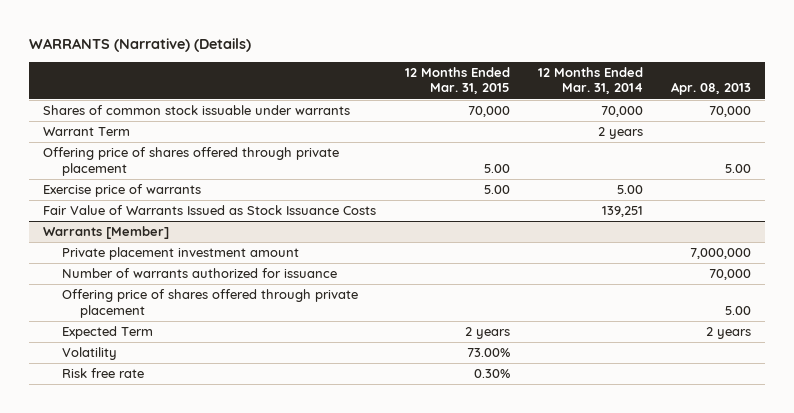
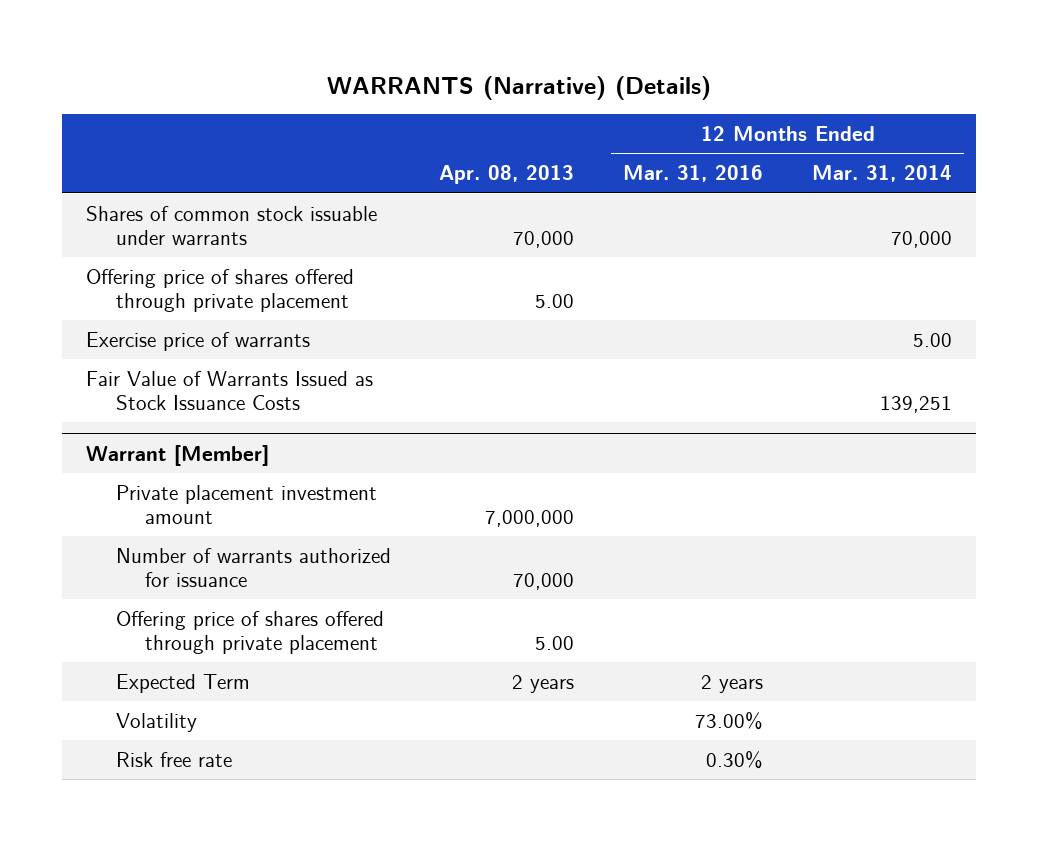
- | 12 Months Ended Mar. 31, 2015 | 12 Months Ended Mar. 31, 2014 | Apr. 08, 2013
+ | Apr. 08, 2013 | 12 Months Ended Mar. 31, 2016 | 12 Months Ended Mar. 31, 2014
- Warrant Term | | 2 years |
- Warrants [Member]
+ Warrant [Member]

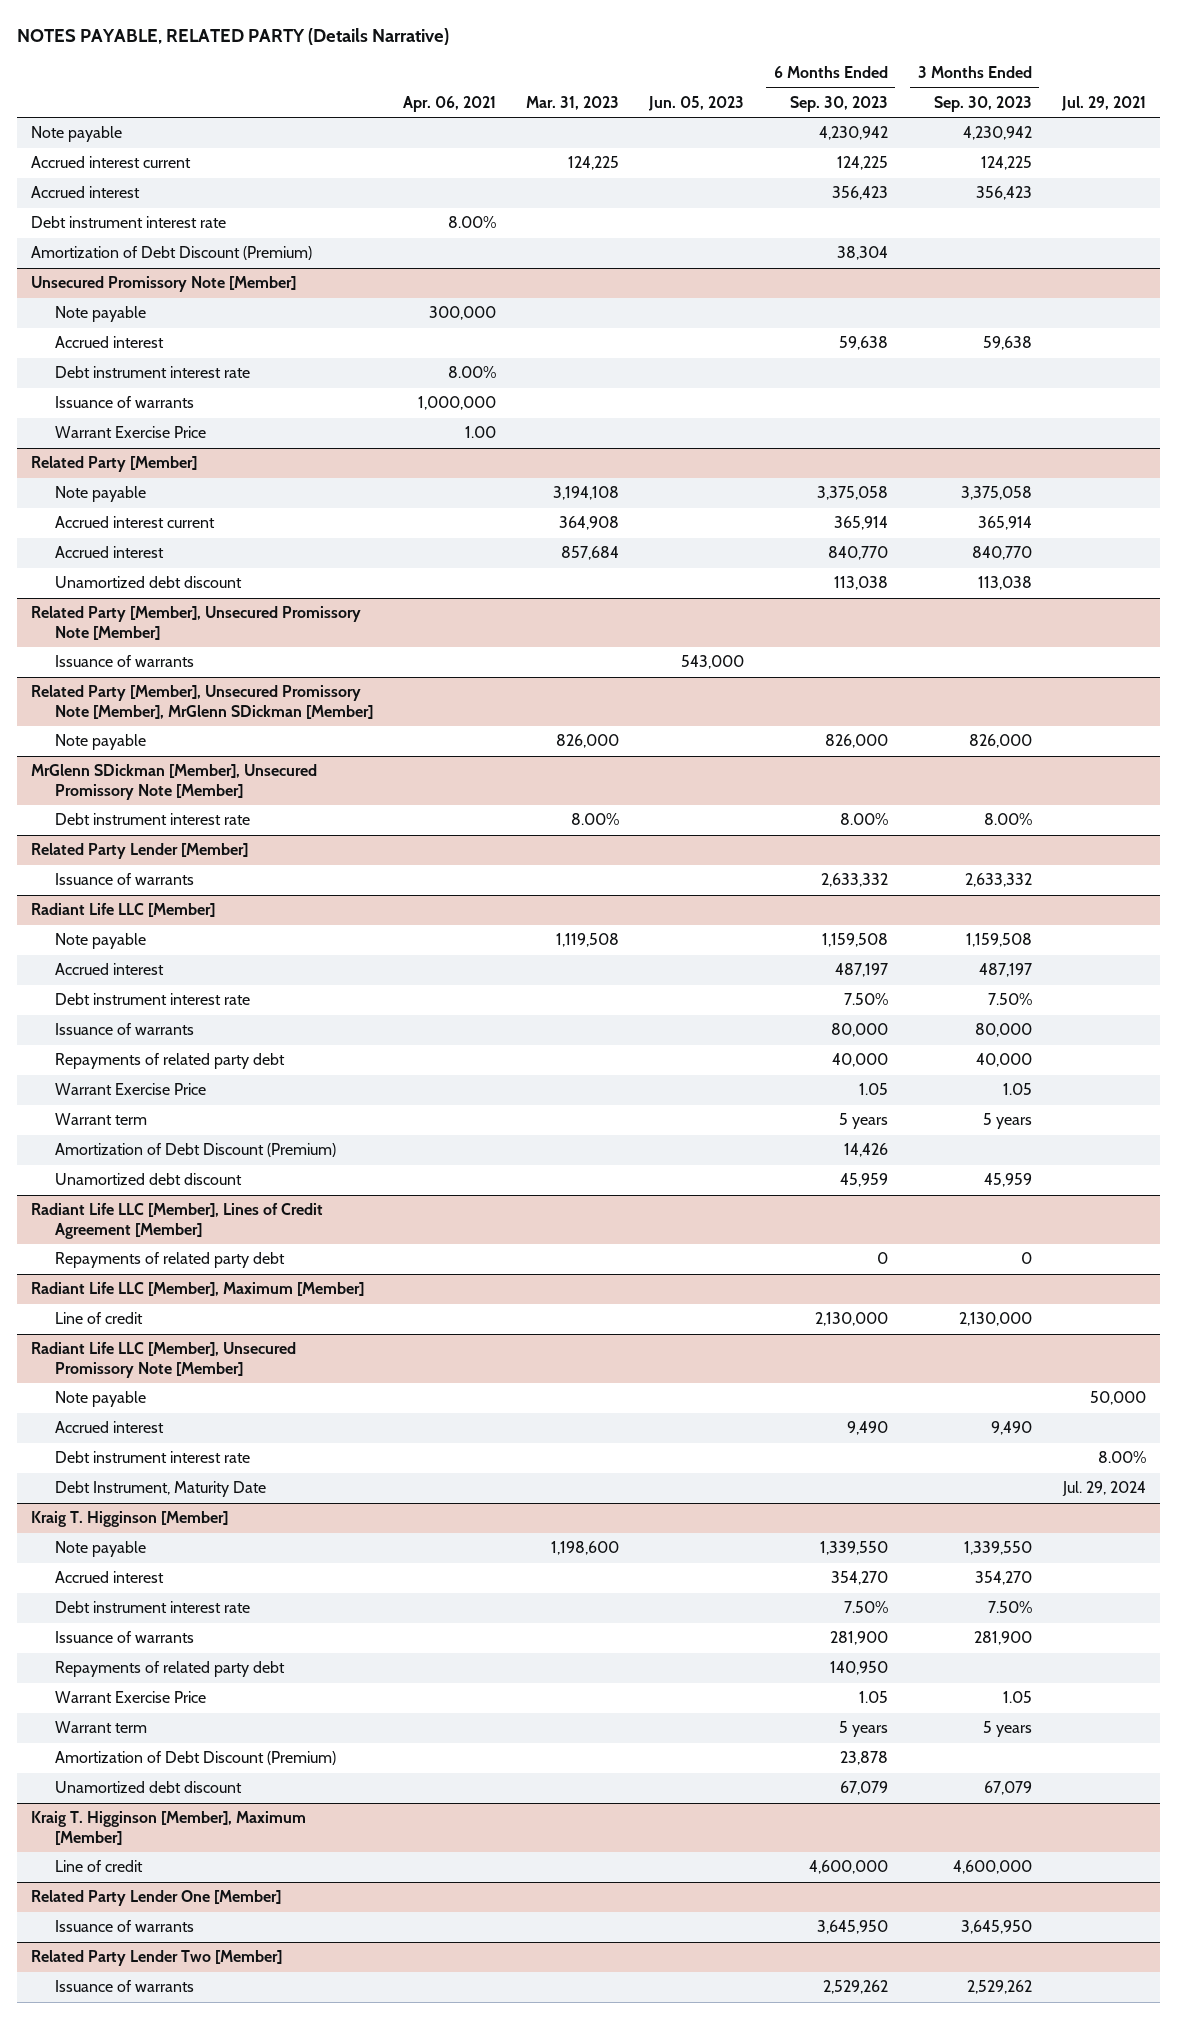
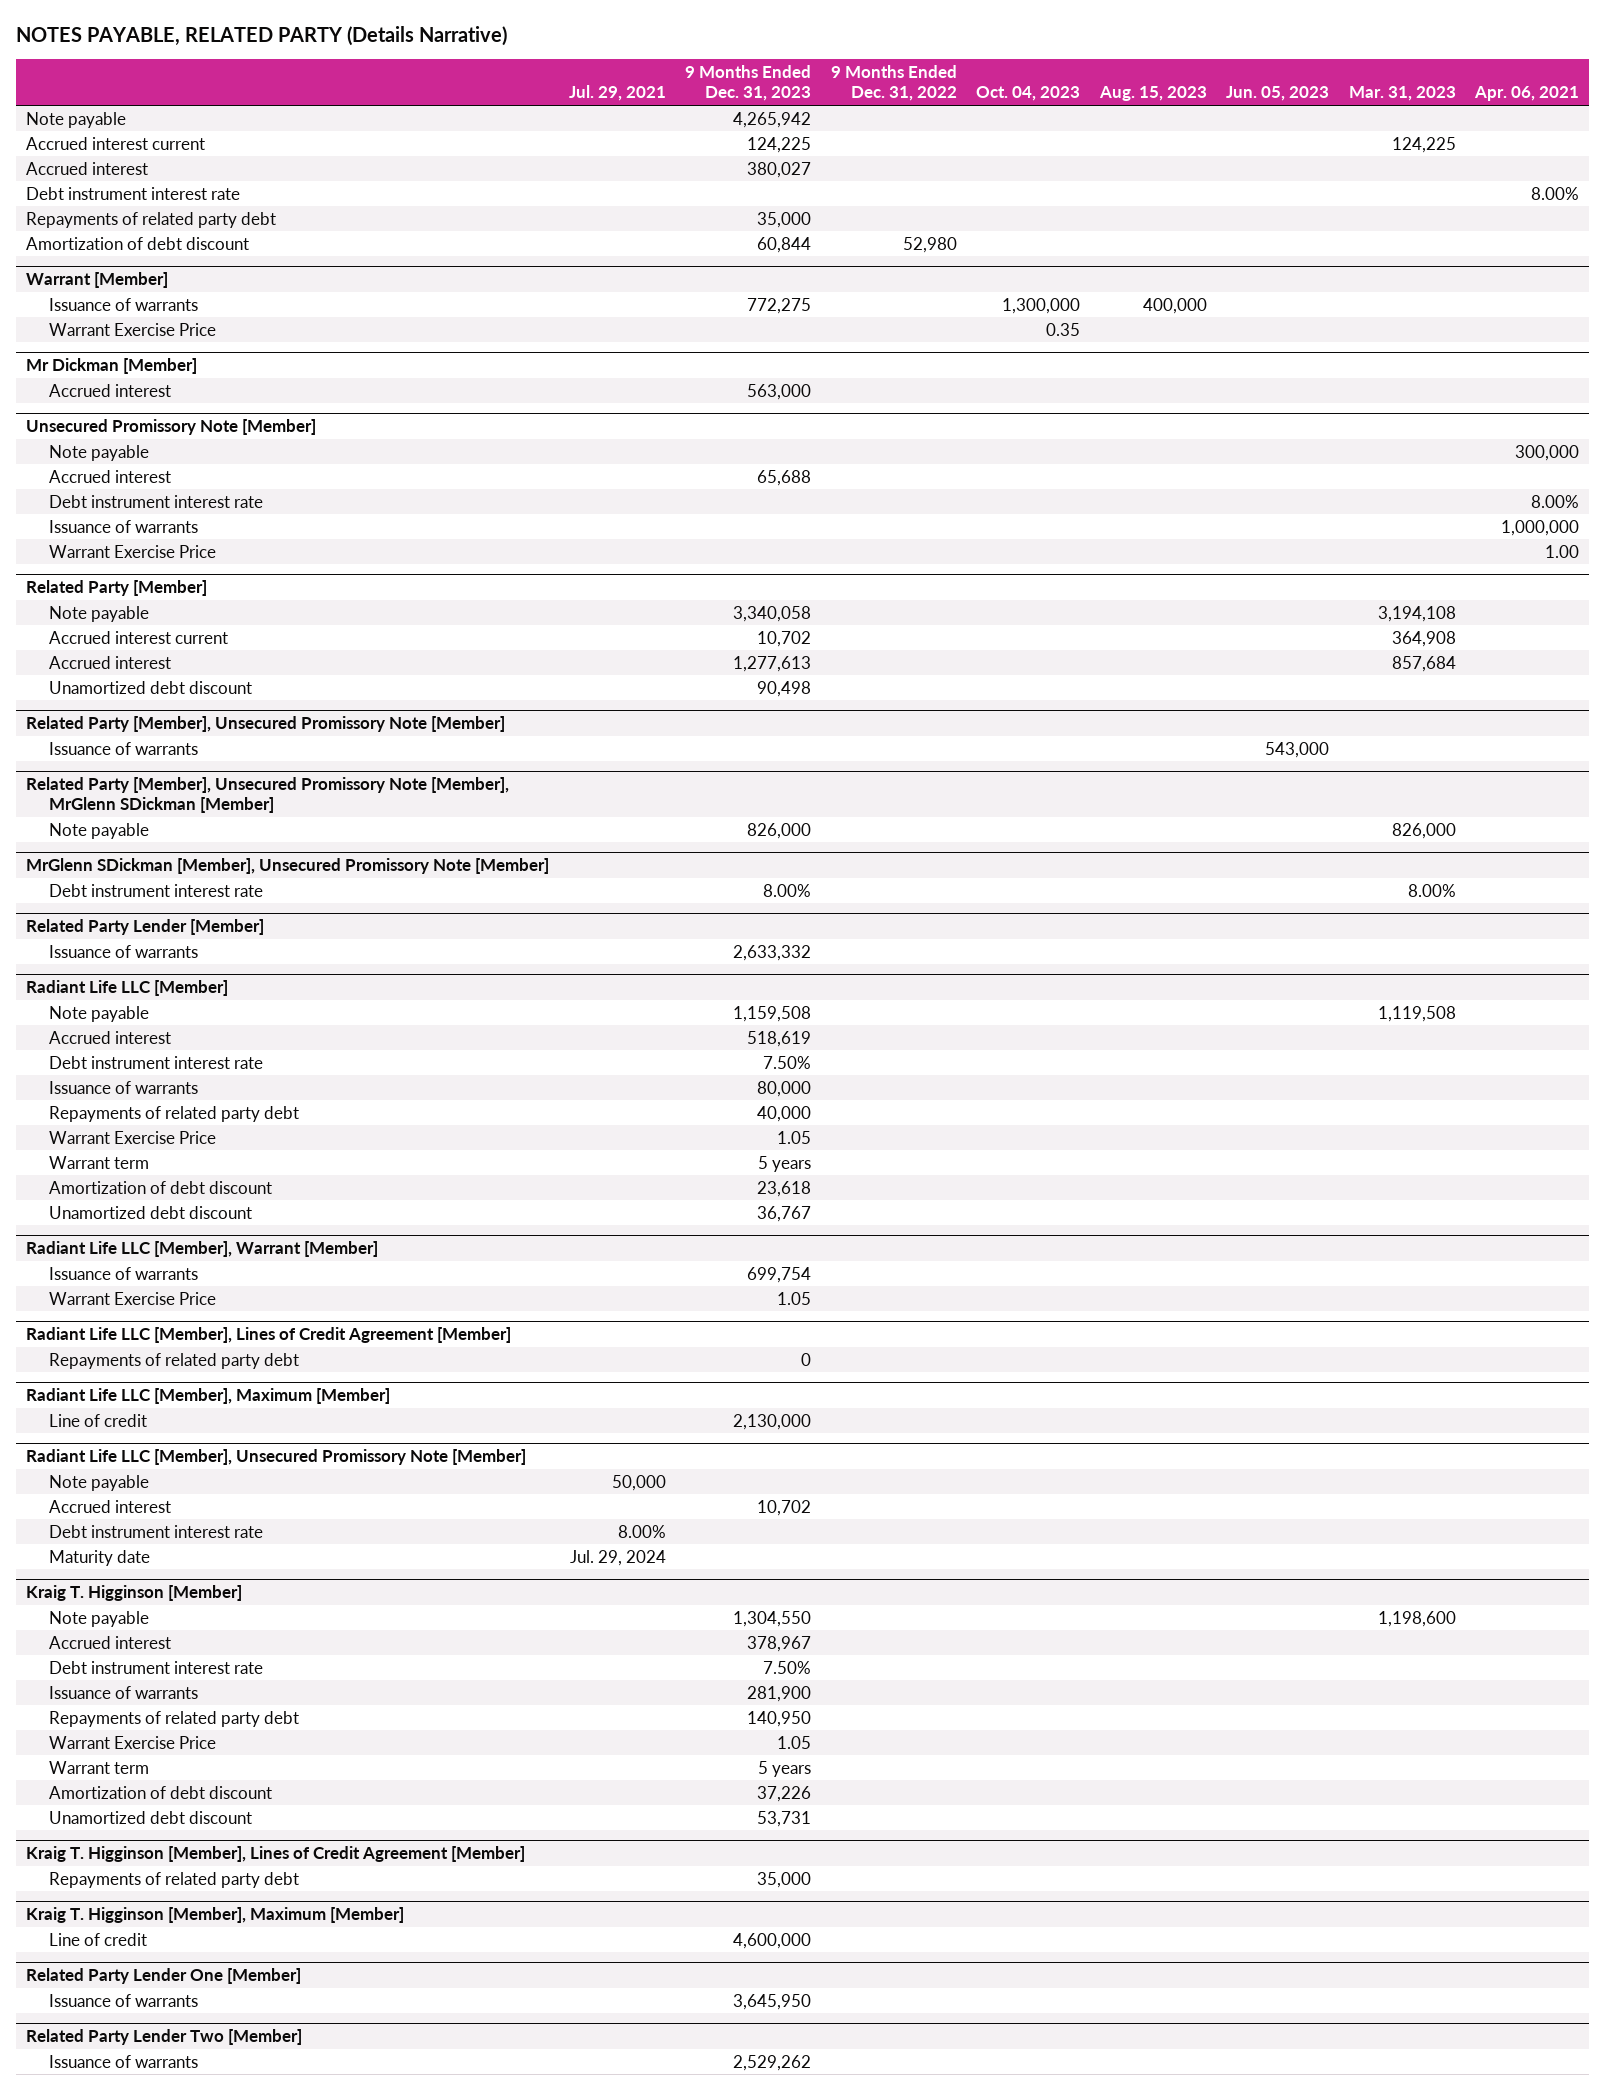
- | Apr. 06, 2021 | Mar. 31, 2023 | Jun. 05, 2023 | 6 Months Ended Sep. 30, 2023 | 3 Months Ended Sep. 30, 2023 | Jul. 29, 2021
+ | Jul. 29, 2021 | 9 Months Ended Dec. 31, 2023 | 9 Months Ended Dec. 31, 2022 | Oct. 04, 2023 | Aug. 15, 2023 | Jun. 05, 2023 | Mar. 31, 2023 | Apr. 06, 2021
- Amortization of Debt Discount (Premium) | | | | 38,304 | |
+ Repayments of related party debt | | 35,000 | | | | | |
+ Amortization of debt discount | | 60,844 | 52,980 | | | | |
+ Warrant [Member]
+ Issuance of warrants | | 772,275 | | 1,300,000 | 400,000 | | |
+ Warrant Exercise Price | | | | 0.35 | | | |
+ Mr Dickman [Member]
+ Accrued interest | | 563,000 | | | | | |
@ Radiant Life LLC [Member]
- Amortization of Debt Discount (Premium) | | | | 14,426 | |
+ Amortization of debt discount | | 23,618 | | | | | |
+ Radiant Life LLC [Member], Warrant [Member]
+ Issuance of warrants | | 699,754 | | | | | |
+ Warrant Exercise Price | | 1.05 | | | | | |
@ Radiant Life LLC [Member], Unsecured Promissory Note [Member]
- Debt Instrument, Maturity Date | | | | | | Jul. 29, 2024
+ Maturity date | Jul. 29, 2024 | | | | | | |
@ Kraig T. Higginson [Member]
- Amortization of Debt Discount (Premium) | | | | 23,878 | |
+ Amortization of debt discount | | 37,226 | | | | | |
+ Kraig T. Higginson [Member], Lines of Credit Agreement [Member]
+ Repayments of related party debt | | 35,000 | | | | | |

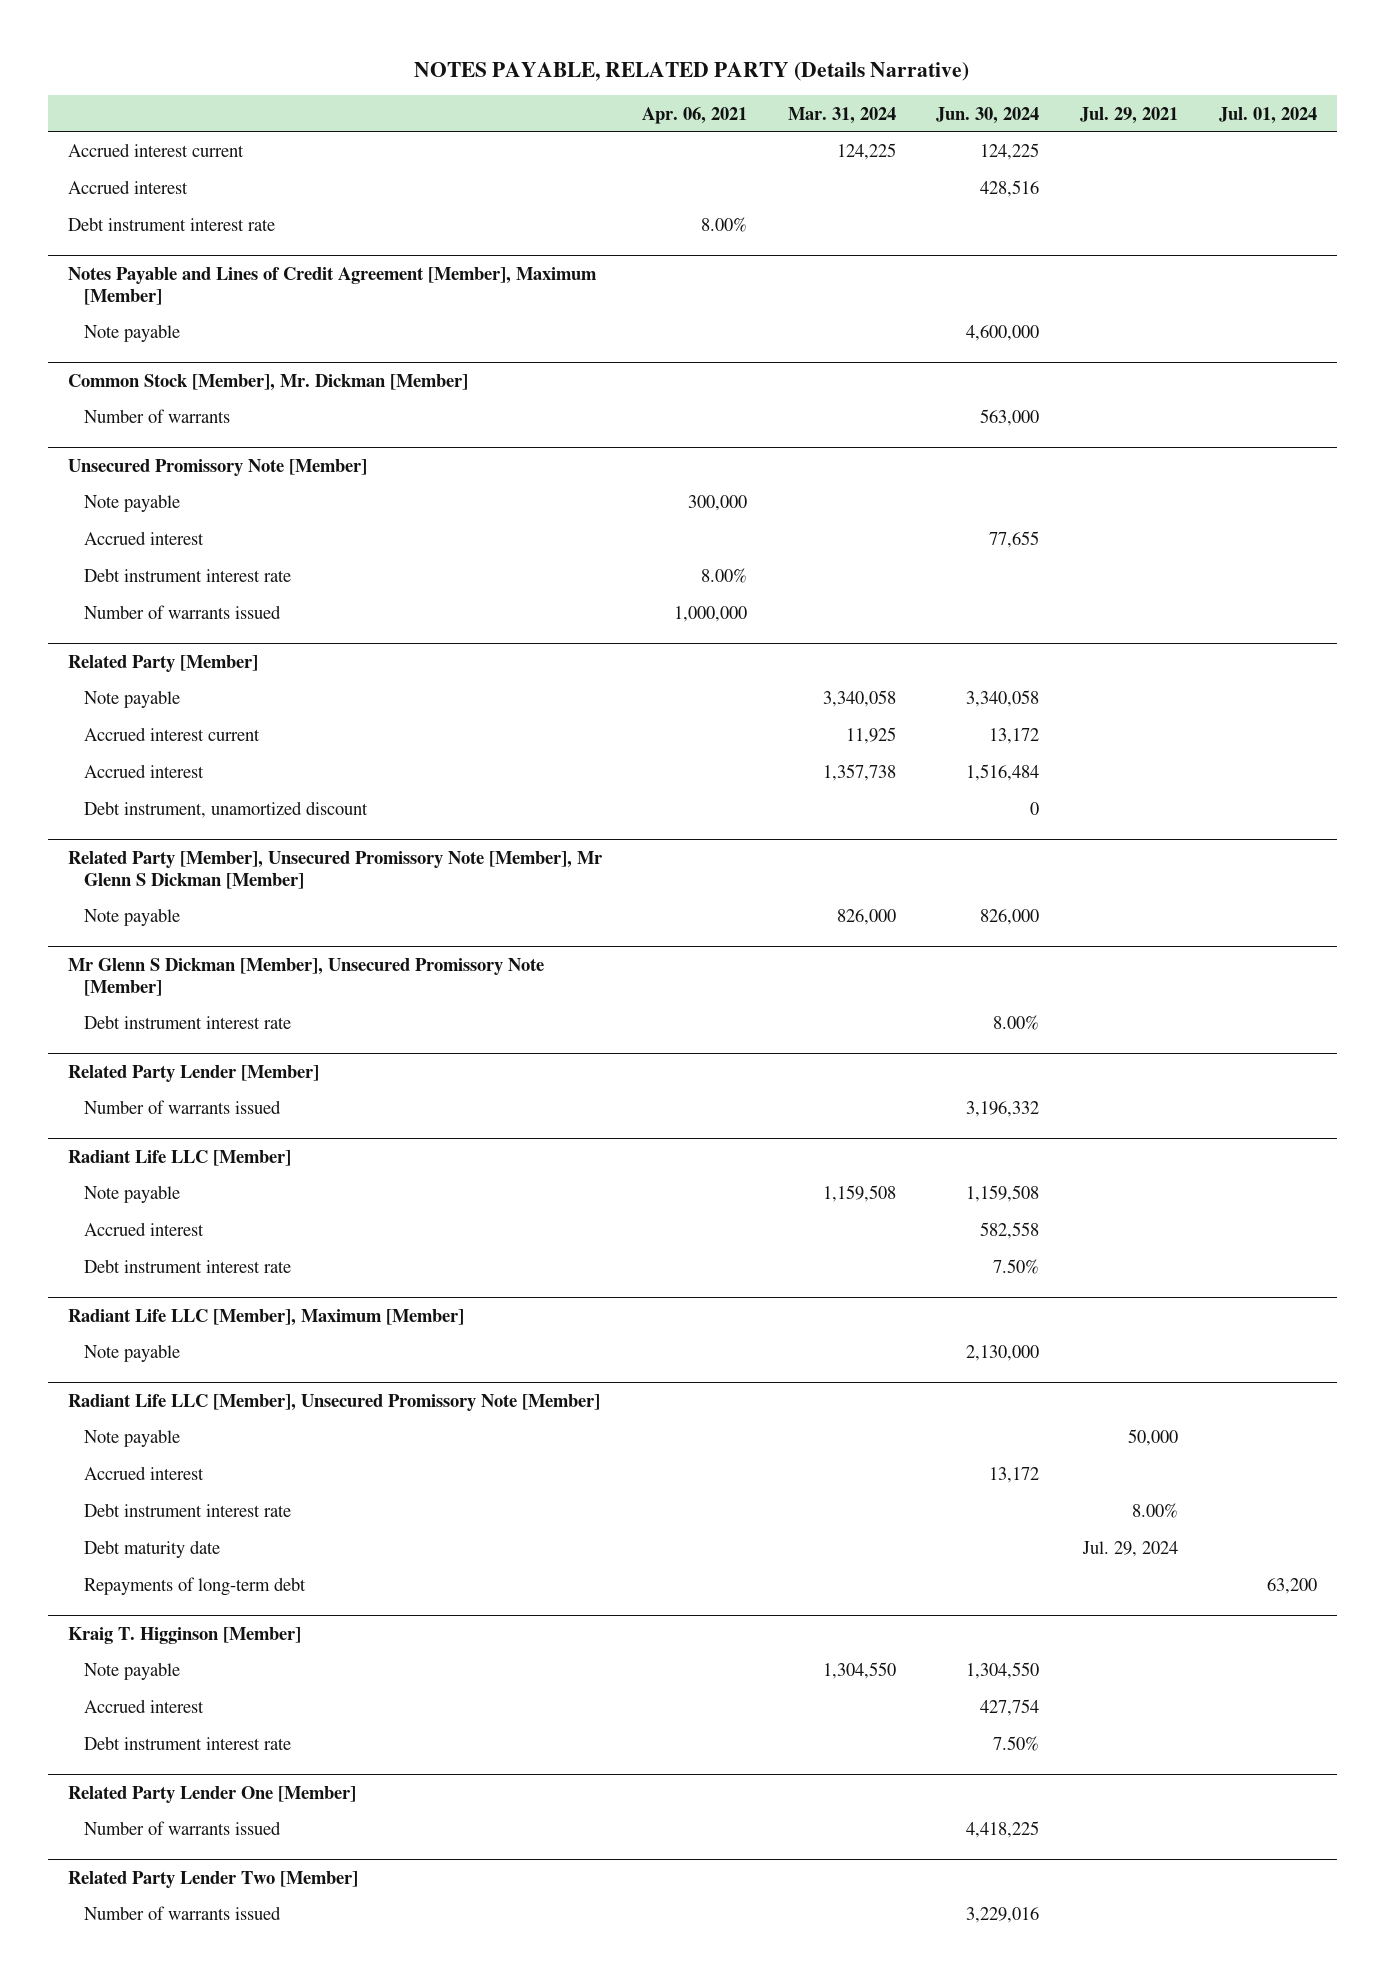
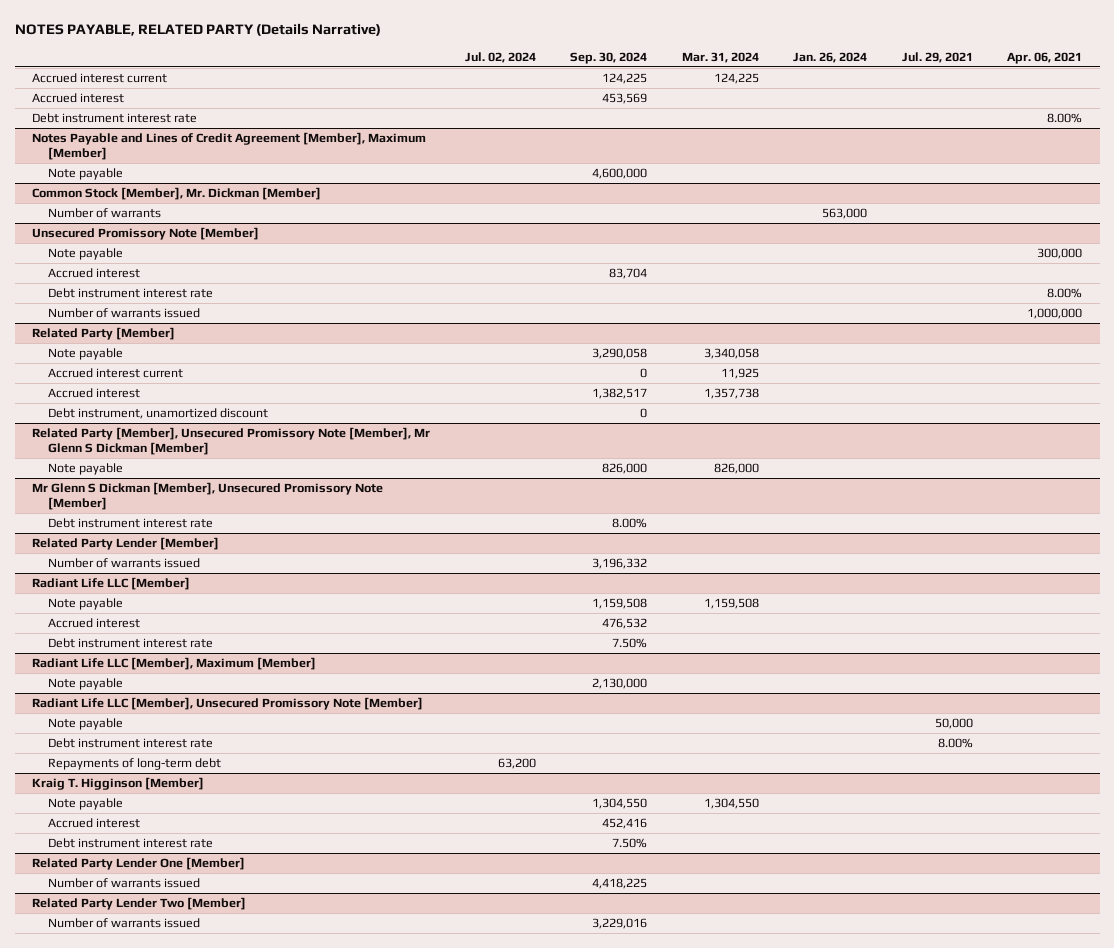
- | Apr. 06, 2021 | Mar. 31, 2024 | Jun. 30, 2024 | Jul. 29, 2021 | Jul. 01, 2024
+ | Jul. 02, 2024 | Sep. 30, 2024 | Mar. 31, 2024 | Jan. 26, 2024 | Jul. 29, 2021 | Apr. 06, 2021
@ Radiant Life LLC [Member], Unsecured Promissory Note [Member]
- Accrued interest | | | 13,172 | |
- Debt maturity date | | | | Jul. 29, 2024 |

